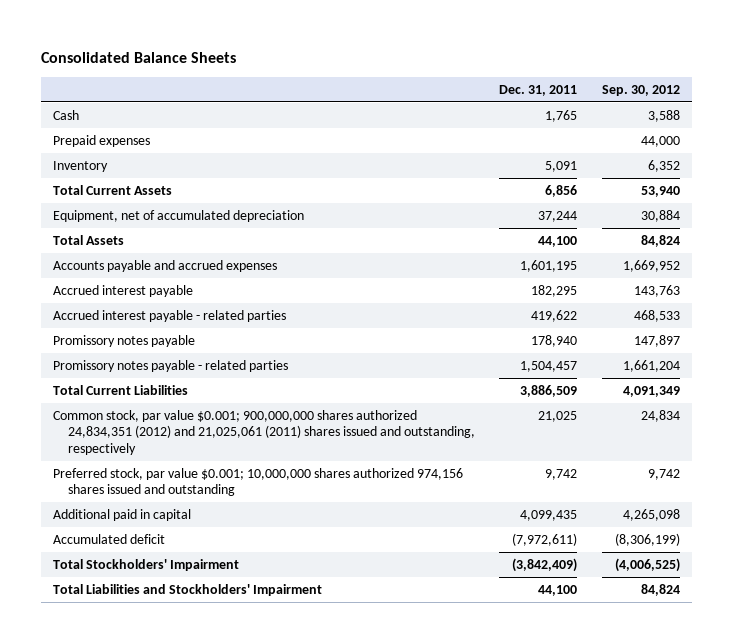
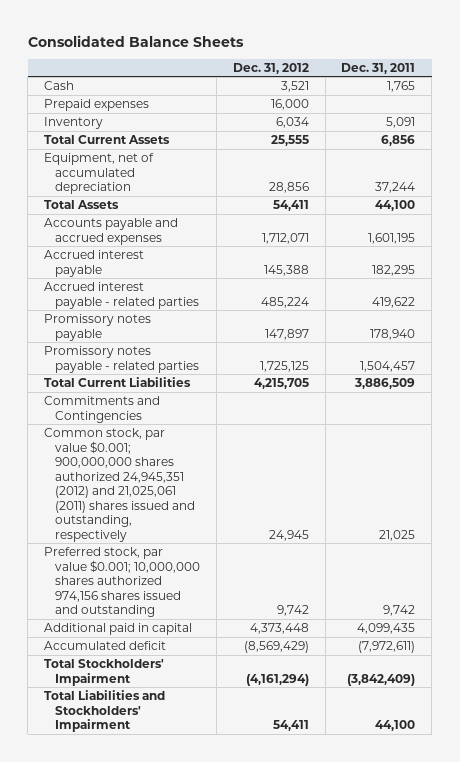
- | Dec. 31, 2011 | Sep. 30, 2012
+ | Dec. 31, 2012 | Dec. 31, 2011
- Common stock, par value $0.001; 900,000,000 shares authorized 24,834,351 (2012) and 21,025,061 (2011) shares issued and outstanding, respectively | 21,025 | 24,834
+ Commitments and Contingencies
+ Common stock, par value $0.001; 900,000,000 shares authorized 24,945,351 (2012) and 21,025,061 (2011) shares issued and outstanding, respectively | 24,945 | 21,025

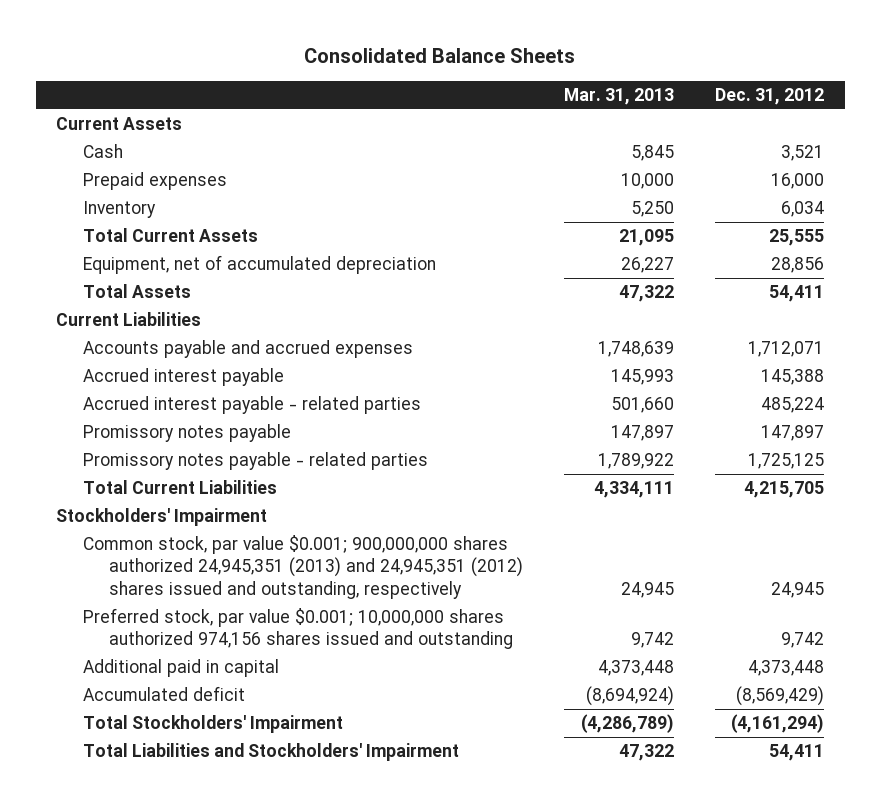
- | Dec. 31, 2012 | Dec. 31, 2011
+ | Mar. 31, 2013 | Dec. 31, 2012
+ Current Assets
+ Current Liabilities
- Commitments and Contingencies
- Common stock, par value $0.001; 900,000,000 shares authorized 24,945,351 (2012) and 21,025,061 (2011) shares issued and outstanding, respectively | 24,945 | 21,025
+ Stockholders' Impairment
+ Common stock, par value $0.001; 900,000,000 shares authorized 24,945,351 (2013) and 24,945,351 (2012) shares issued and outstanding, respectively | 24,945 | 24,945

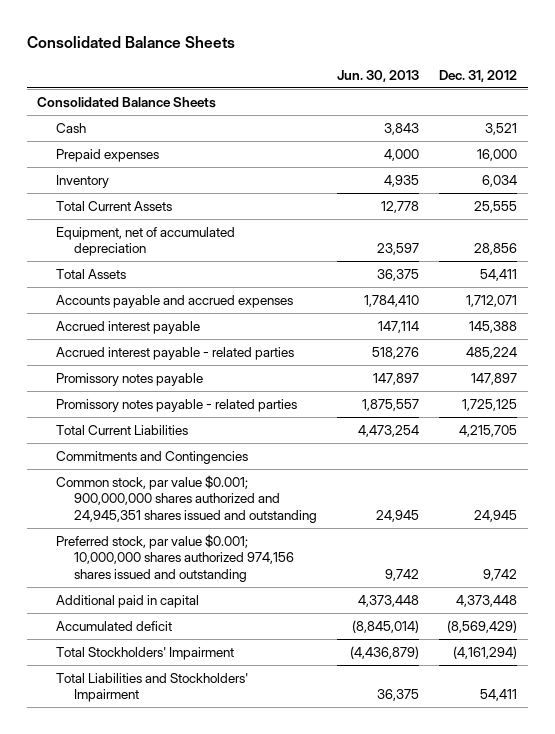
- | Mar. 31, 2013 | Dec. 31, 2012
+ | Jun. 30, 2013 | Dec. 31, 2012
- Current Assets
+ Consolidated Balance Sheets
- Current Liabilities
- Stockholders' Impairment
- Common stock, par value $0.001; 900,000,000 shares authorized 24,945,351 (2013) and 24,945,351 (2012) shares issued and outstanding, respectively | 24,945 | 24,945
+ Commitments and Contingencies
+ Common stock, par value $0.001; 900,000,000 shares authorized and 24,945,351 shares issued and outstanding | 24,945 | 24,945

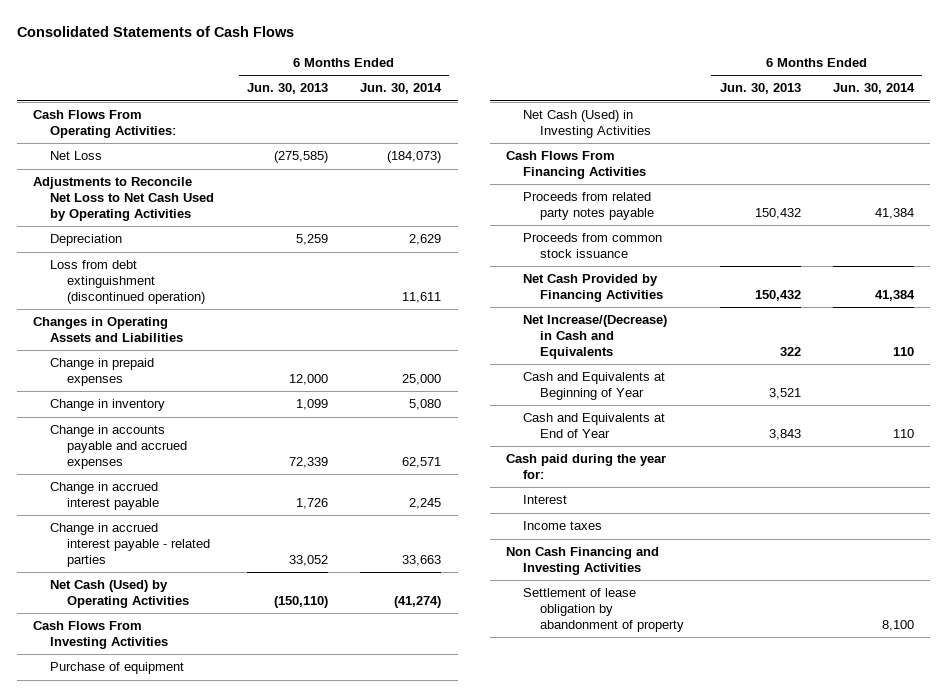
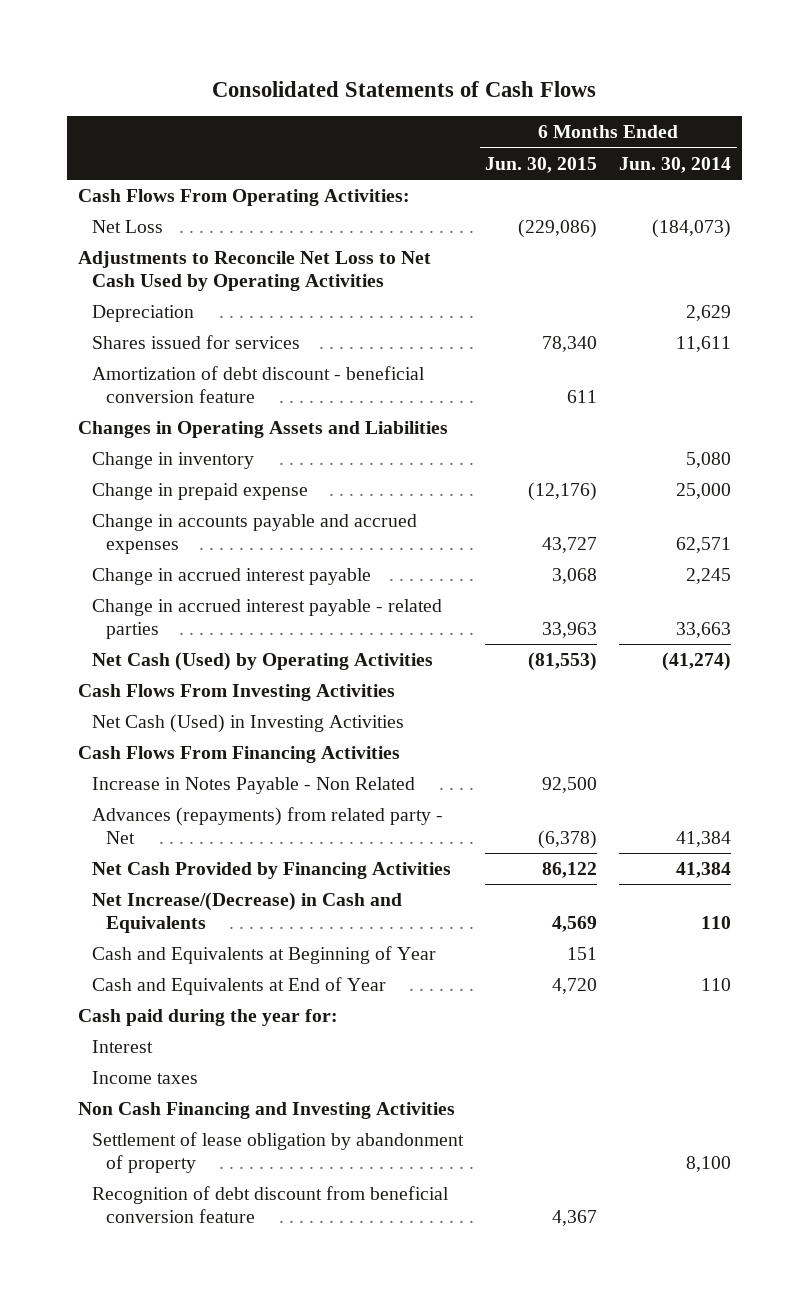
- | 6 Months Ended Jun. 30, 2013 | 6 Months Ended Jun. 30, 2014
+ | 6 Months Ended Jun. 30, 2015 | 6 Months Ended Jun. 30, 2014
- Loss from debt extinguishment (discontinued operation) | | 11,611
+ Shares issued for services | 78,340 | 11,611
+ Amortization of debt discount - beneficial conversion feature | 611 |
- Change in prepaid expenses | 12,000 | 25,000
+ Change in prepaid expense | (12,176) | 25,000
- Purchase of equipment
- Proceeds from related party notes payable | 150,432 | 41,384
- Proceeds from common stock issuance
+ Increase in Notes Payable - Non Related | 92,500 |
+ Advances (repayments) from related party - Net | (6,378) | 41,384
+ Recognition of debt discount from beneficial conversion feature | 4,367 |

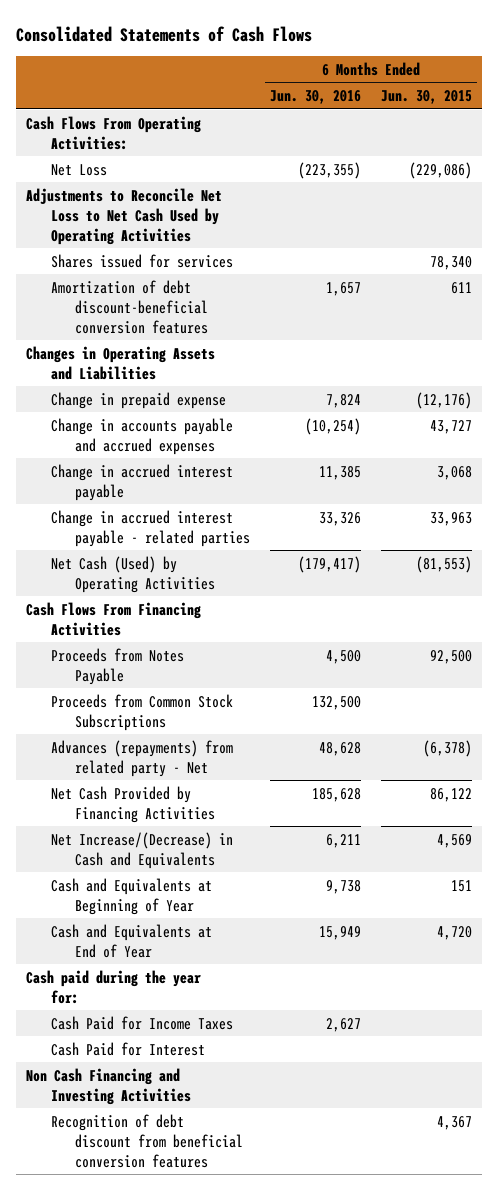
- | 6 Months Ended Jun. 30, 2015 | 6 Months Ended Jun. 30, 2014
+ | 6 Months Ended Jun. 30, 2016 | 6 Months Ended Jun. 30, 2015
- Depreciation | | 2,629
- Amortization of debt discount - beneficial conversion feature | 611 |
+ Amortization of debt discount-beneficial conversion features | 1,657 | 611
- Change in inventory | | 5,080
- Cash Flows From Investing Activities
- Net Cash (Used) in Investing Activities
- Increase in Notes Payable - Non Related | 92,500 |
+ Proceeds from Notes Payable | 4,500 | 92,500
+ Proceeds from Common Stock Subscriptions | 132,500 |
- Interest
- Income taxes
+ Cash Paid for Income Taxes | 2,627 |
+ Cash Paid for Interest
- Settlement of lease obligation by abandonment of property | | 8,100
- Recognition of debt discount from beneficial conversion feature | 4,367 |
+ Recognition of debt discount from beneficial conversion features | | 4,367

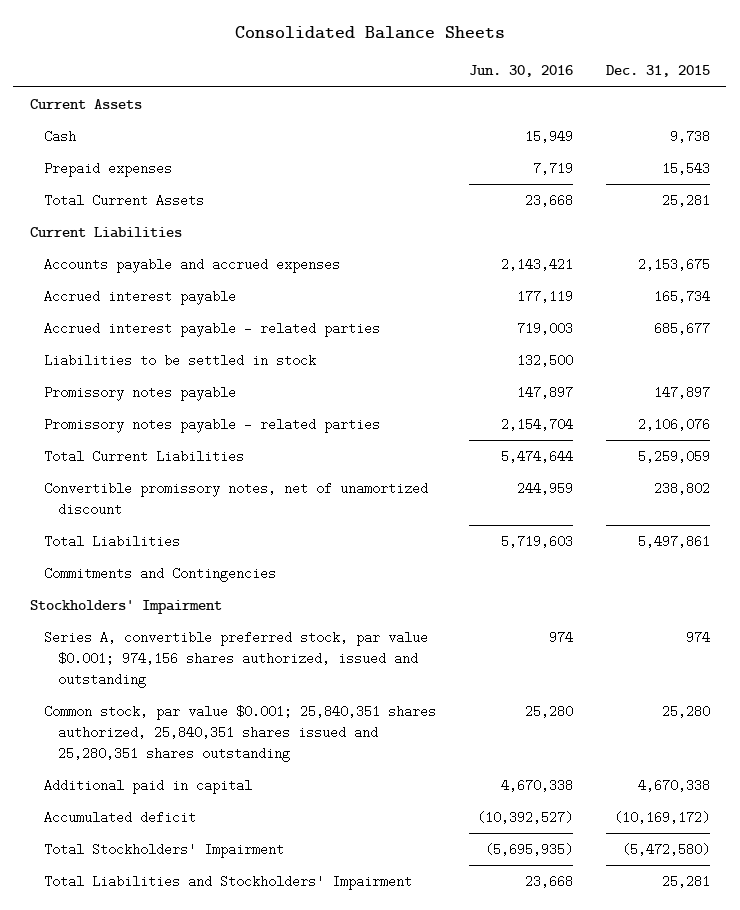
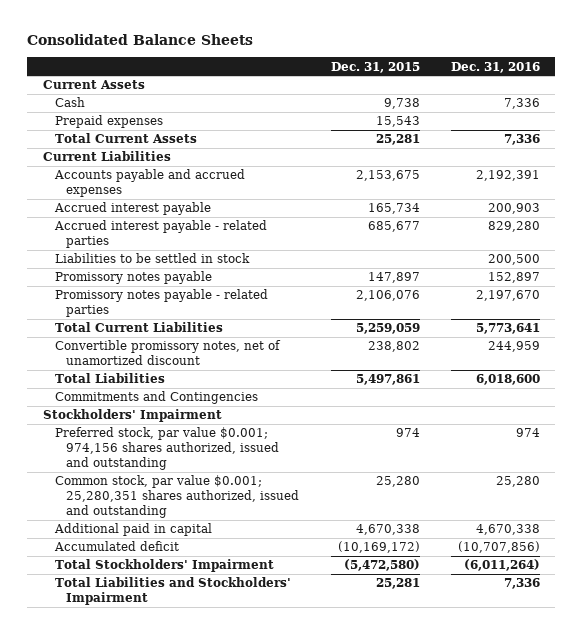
- | Jun. 30, 2016 | Dec. 31, 2015
+ | Dec. 31, 2015 | Dec. 31, 2016
- Series A, convertible preferred stock, par value $0.001; 974,156 shares authorized, issued and outstanding | 974 | 974
- Common stock, par value $0.001; 25,840,351 shares authorized, 25,840,351 shares issued and 25,280,351 shares outstanding | 25,280 | 25,280
+ Preferred stock, par value $0.001; 974,156 shares authorized, issued and outstanding | 974 | 974
+ Common stock, par value $0.001; 25,280,351 shares authorized, issued and outstanding | 25,280 | 25,280

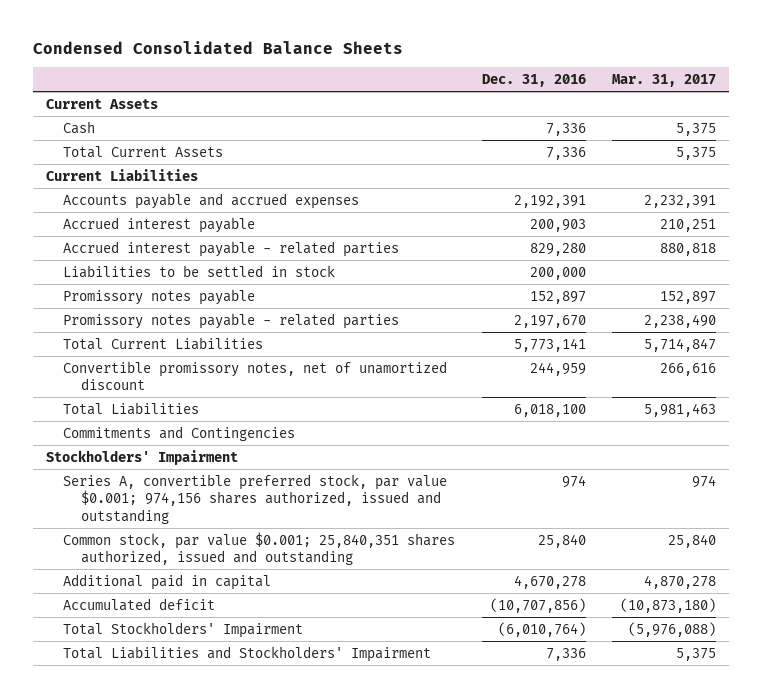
- Consolidated Balance Sheets
+ Condensed Consolidated Balance Sheets
- | Dec. 31, 2015 | Dec. 31, 2016
+ | Dec. 31, 2016 | Mar. 31, 2017
- Prepaid expenses | 15,543 |
- Liabilities to be settled in stock | | 200,500
+ Liabilities to be settled in stock | 200,000 |
- Total Current Liabilities | 5,259,059 | 5,773,641
+ Total Current Liabilities | 5,773,141 | 5,714,847
- Total Liabilities | 5,497,861 | 6,018,600
+ Total Liabilities | 6,018,100 | 5,981,463
- Preferred stock, par value $0.001; 974,156 shares authorized, issued and outstanding | 974 | 974
- Common stock, par value $0.001; 25,280,351 shares authorized, issued and outstanding | 25,280 | 25,280
- Additional paid in capital | 4,670,338 | 4,670,338
+ Series A, convertible preferred stock, par value $0.001; 974,156 shares authorized, issued and outstanding | 974 | 974
+ Common stock, par value $0.001; 25,840,351 shares authorized, issued and outstanding | 25,840 | 25,840
+ Additional paid in capital | 4,670,278 | 4,870,278
- Total Stockholders' Impairment | (5,472,580) | (6,011,264)
+ Total Stockholders' Impairment | (6,010,764) | (5,976,088)

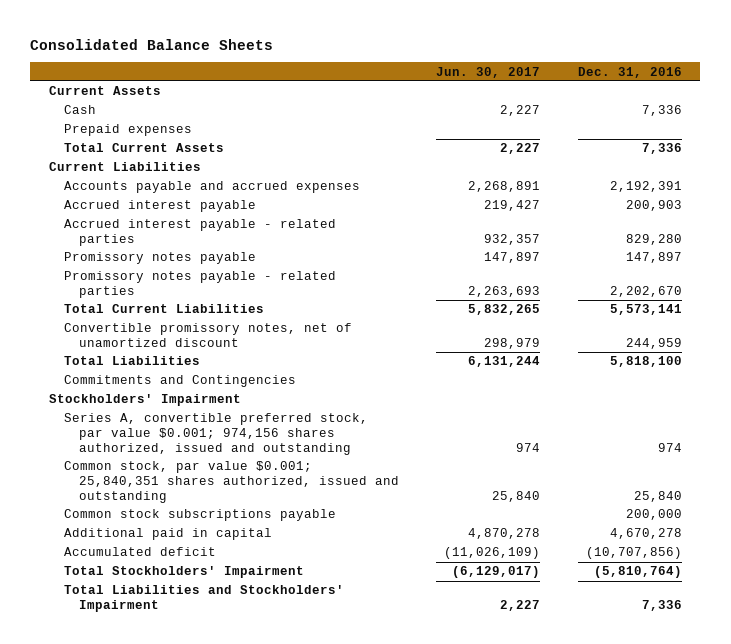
- Condensed Consolidated Balance Sheets
+ Consolidated Balance Sheets
- | Dec. 31, 2016 | Mar. 31, 2017
+ | Jun. 30, 2017 | Dec. 31, 2016
+ Prepaid expenses
- Liabilities to be settled in stock | 200,000 |
- Promissory notes payable | 152,897 | 152,897
- Promissory notes payable - related parties | 2,197,670 | 2,238,490
- Total Current Liabilities | 5,773,141 | 5,714,847
+ Promissory notes payable | 147,897 | 147,897
+ Promissory notes payable - related parties | 2,263,693 | 2,202,670
+ Total Current Liabilities | 5,832,265 | 5,573,141
- Total Liabilities | 6,018,100 | 5,981,463
+ Total Liabilities | 6,131,244 | 5,818,100
+ Common stock subscriptions payable | | 200,000
- Total Stockholders' Impairment | (6,010,764) | (5,976,088)
+ Total Stockholders' Impairment | (6,129,017) | (5,810,764)

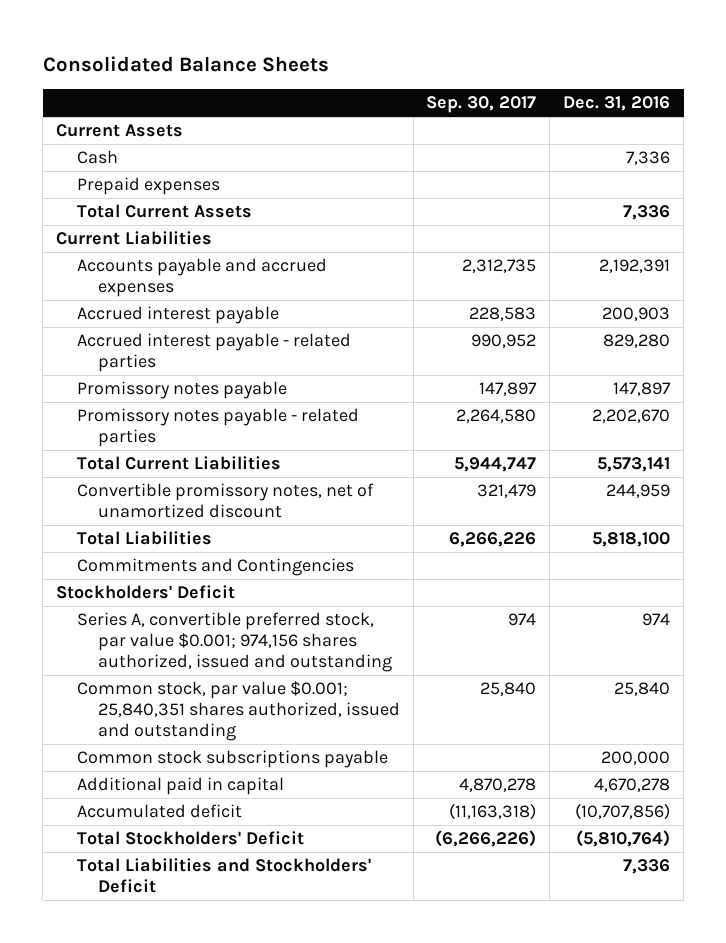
- | Jun. 30, 2017 | Dec. 31, 2016
+ | Sep. 30, 2017 | Dec. 31, 2016
- Stockholders' Impairment
+ Stockholders' Deficit
- Total Stockholders' Impairment | (6,129,017) | (5,810,764)
- Total Liabilities and Stockholders' Impairment | 2,227 | 7,336
+ Total Stockholders' Deficit | (6,266,226) | (5,810,764)
+ Total Liabilities and Stockholders' Deficit | | 7,336

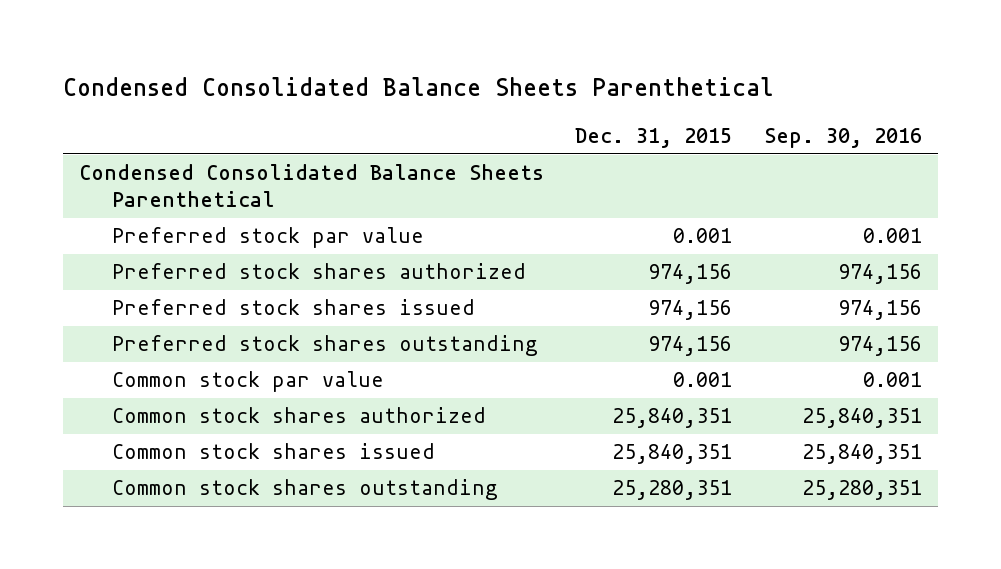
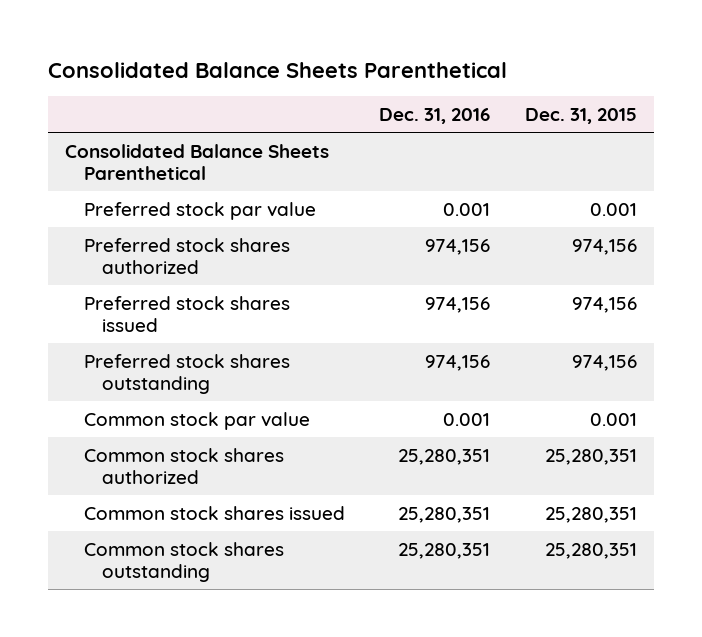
- Condensed Consolidated Balance Sheets Parenthetical
+ Consolidated Balance Sheets Parenthetical
- | Dec. 31, 2015 | Sep. 30, 2016
+ | Dec. 31, 2016 | Dec. 31, 2015
- Condensed Consolidated Balance Sheets Parenthetical
+ Consolidated Balance Sheets Parenthetical
- Common stock shares authorized | 25,840,351 | 25,840,351
- Common stock shares issued | 25,840,351 | 25,840,351
+ Common stock shares authorized | 25,280,351 | 25,280,351
+ Common stock shares issued | 25,280,351 | 25,280,351

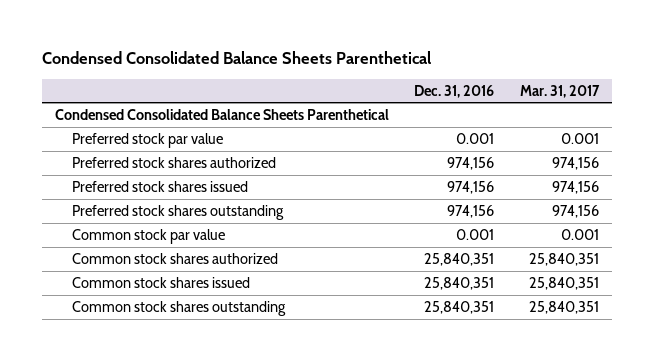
- Consolidated Balance Sheets Parenthetical
+ Condensed Consolidated Balance Sheets Parenthetical
- | Dec. 31, 2016 | Dec. 31, 2015
+ | Dec. 31, 2016 | Mar. 31, 2017
- Consolidated Balance Sheets Parenthetical
+ Condensed Consolidated Balance Sheets Parenthetical
- Common stock shares authorized | 25,280,351 | 25,280,351
- Common stock shares issued | 25,280,351 | 25,280,351
- Common stock shares outstanding | 25,280,351 | 25,280,351
+ Common stock shares authorized | 25,840,351 | 25,840,351
+ Common stock shares issued | 25,840,351 | 25,840,351
+ Common stock shares outstanding | 25,840,351 | 25,840,351

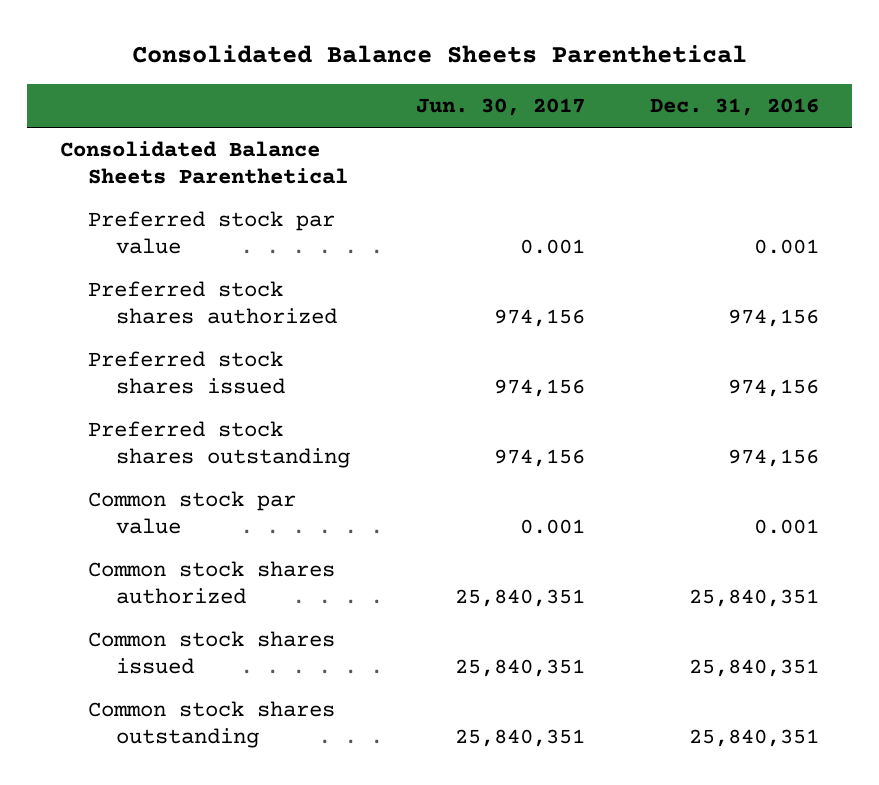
- Condensed Consolidated Balance Sheets Parenthetical
+ Consolidated Balance Sheets Parenthetical
- | Dec. 31, 2016 | Mar. 31, 2017
+ | Jun. 30, 2017 | Dec. 31, 2016
- Condensed Consolidated Balance Sheets Parenthetical
+ Consolidated Balance Sheets Parenthetical

